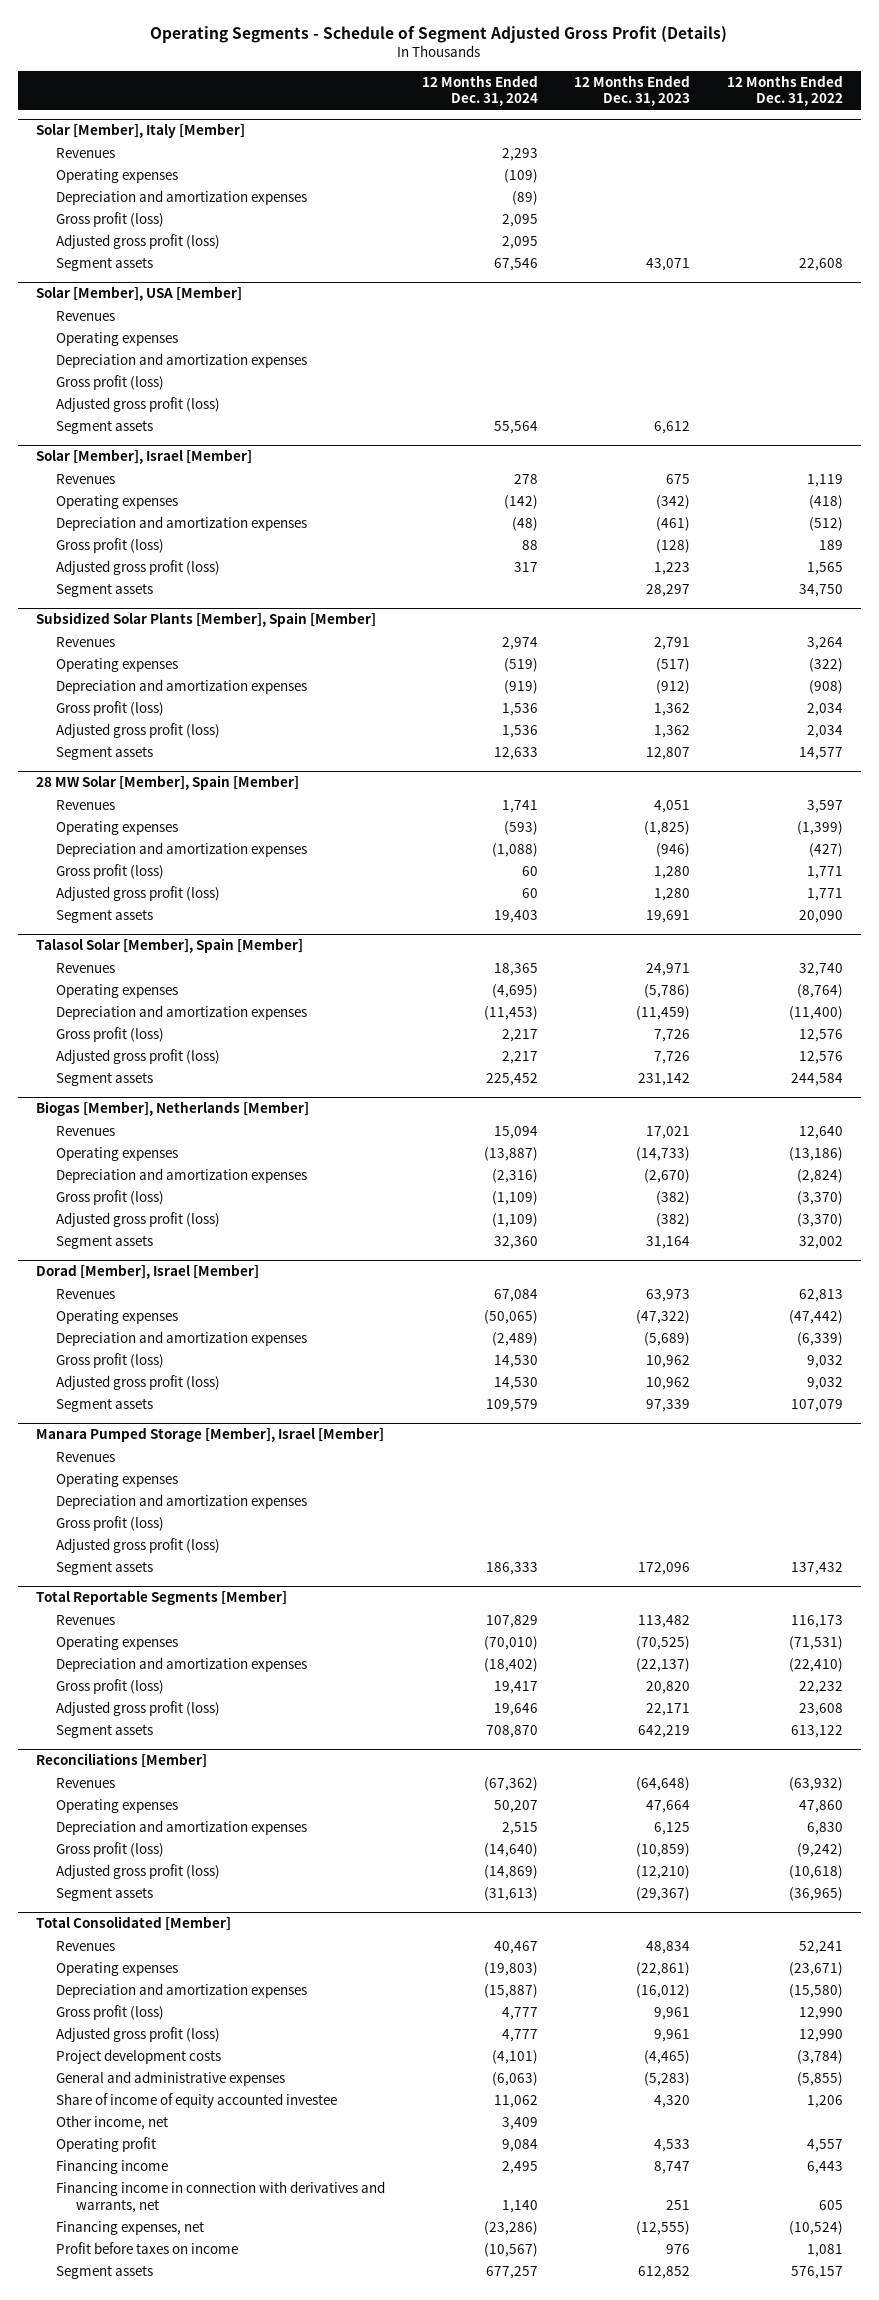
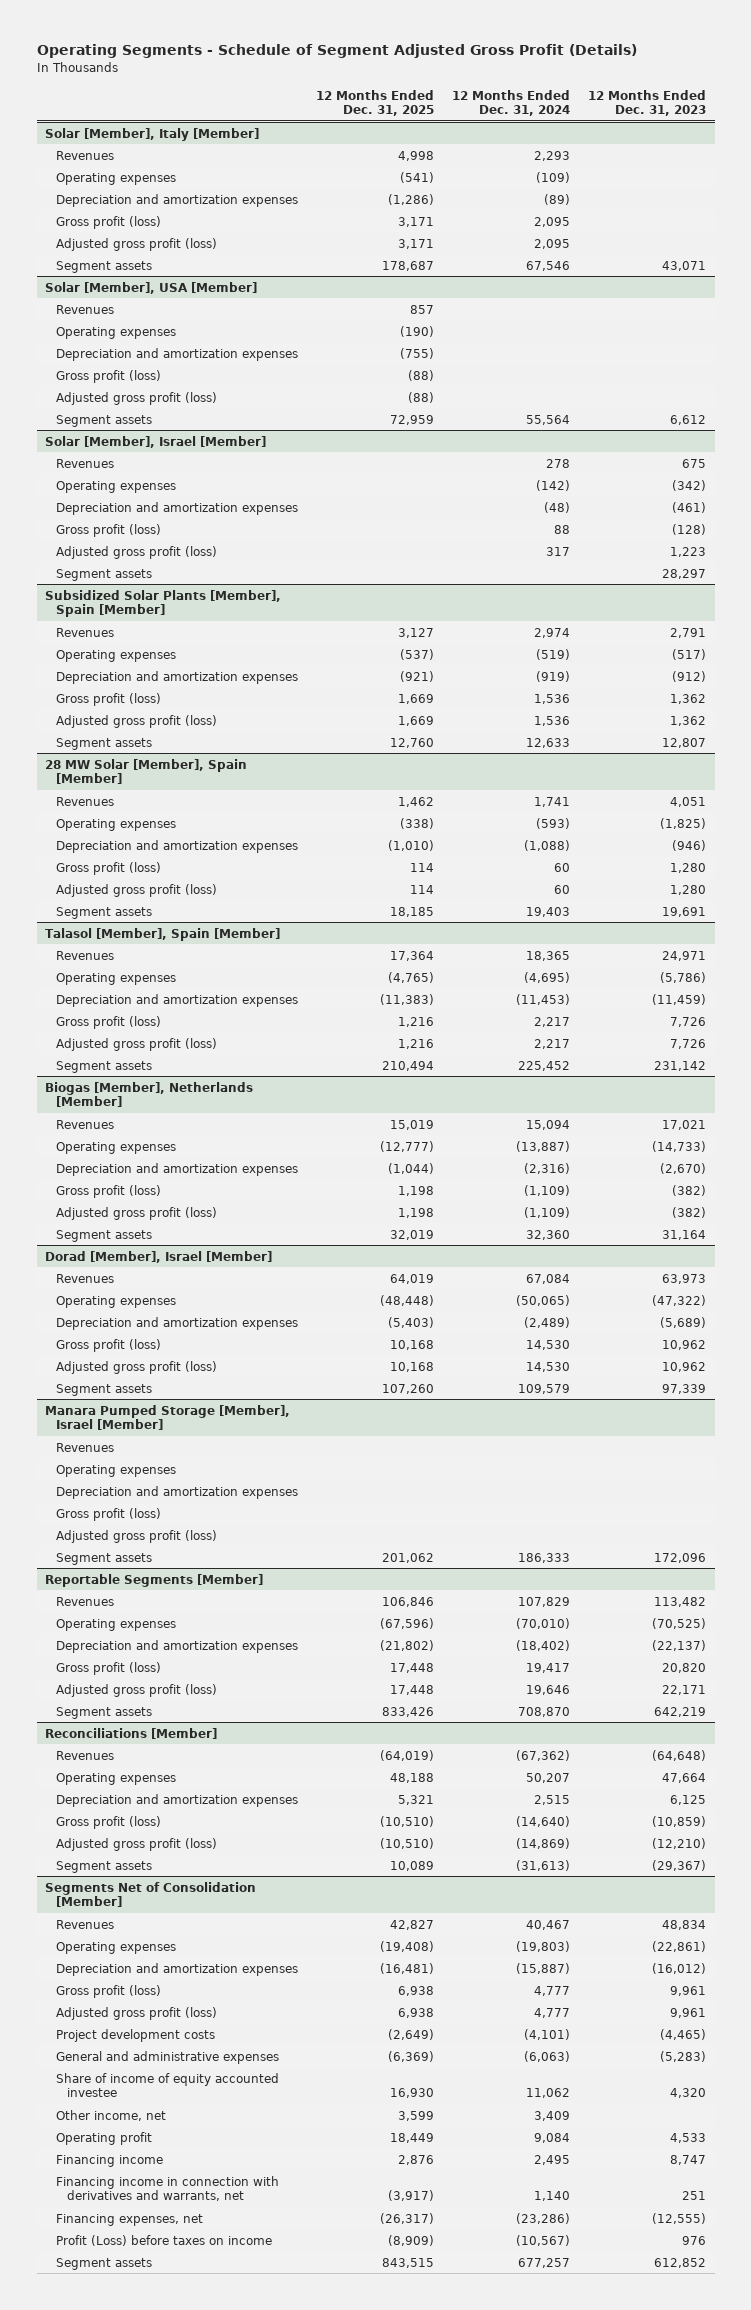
- | 12 Months Ended Dec. 31, 2024 | 12 Months Ended Dec. 31, 2023 | 12 Months Ended Dec. 31, 2022
+ | 12 Months Ended Dec. 31, 2025 | 12 Months Ended Dec. 31, 2024 | 12 Months Ended Dec. 31, 2023
- Talasol Solar [Member], Spain [Member]
+ Talasol [Member], Spain [Member]
- Total Reportable Segments [Member]
+ Reportable Segments [Member]
- Total Consolidated [Member]
+ Segments Net of Consolidation [Member]
- Profit before taxes on income | (10,567) | 976 | 1,081
+ Profit (Loss) before taxes on income | (8,909) | (10,567) | 976

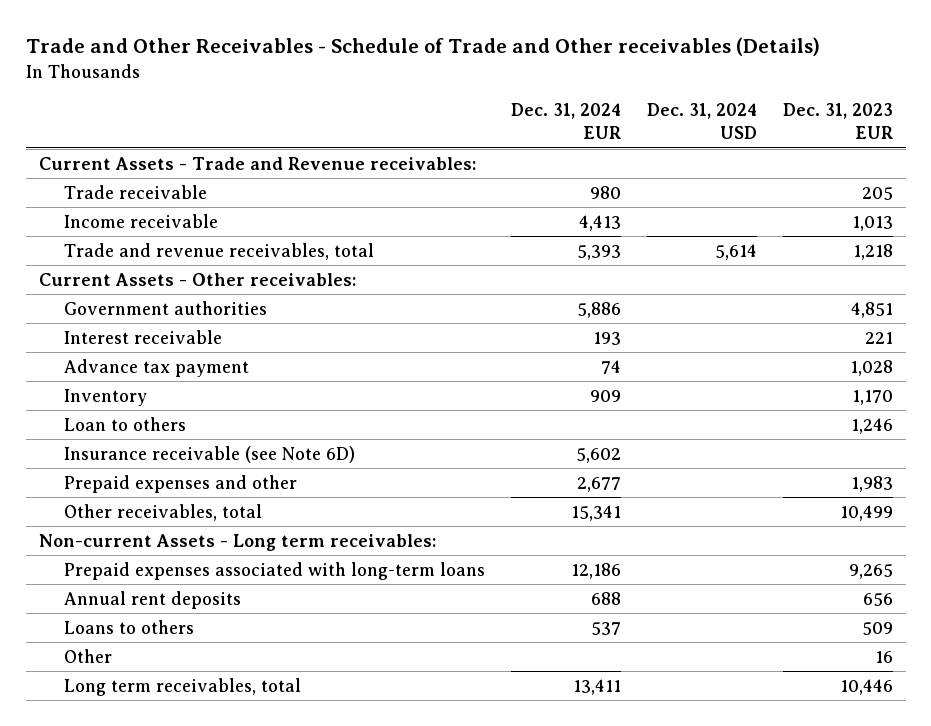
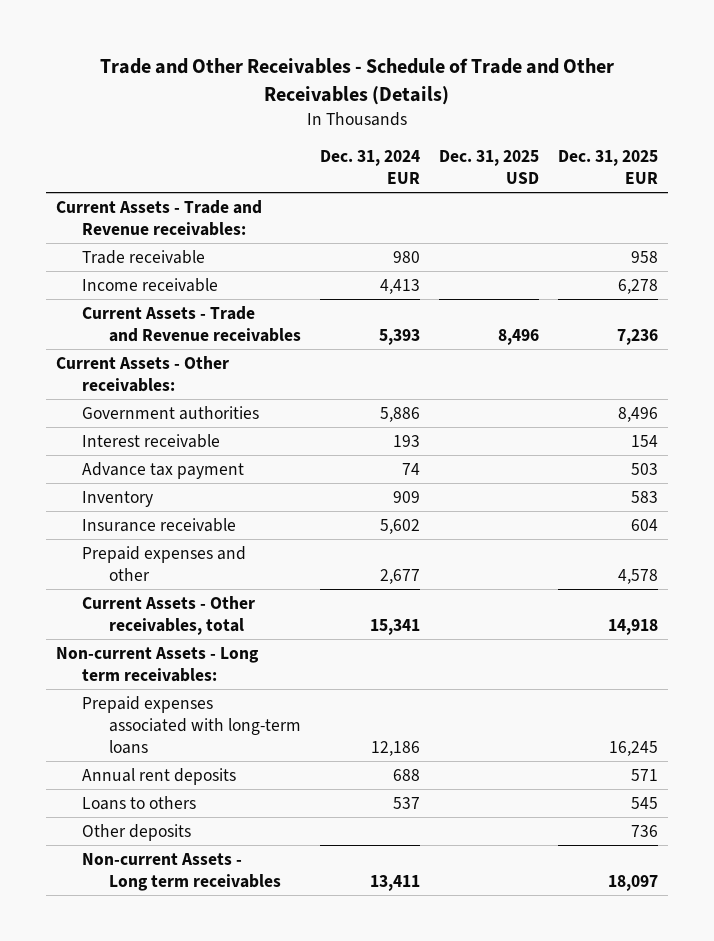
- Trade and Other Receivables - Schedule of Trade and Other receivables (Details)
+ Trade and Other Receivables - Schedule of Trade and Other Receivables (Details)
- | Dec. 31, 2024 EUR | Dec. 31, 2024 USD | Dec. 31, 2023 EUR
+ | Dec. 31, 2024 EUR | Dec. 31, 2025 USD | Dec. 31, 2025 EUR
- Trade and revenue receivables, total | 5,393 | 5,614 | 1,218
+ Current Assets - Trade and Revenue receivables | 5,393 | 8,496 | 7,236
- Loan to others | | | 1,246
- Insurance receivable (see Note 6D) | 5,602 | |
+ Insurance receivable | 5,602 | | 604
- Other receivables, total | 15,341 | | 10,499
+ Current Assets - Other receivables, total | 15,341 | | 14,918
- Other | | | 16
- Long term receivables, total | 13,411 | | 10,446
+ Other deposits | | | 736
+ Non-current Assets - Long term receivables | 13,411 | | 18,097

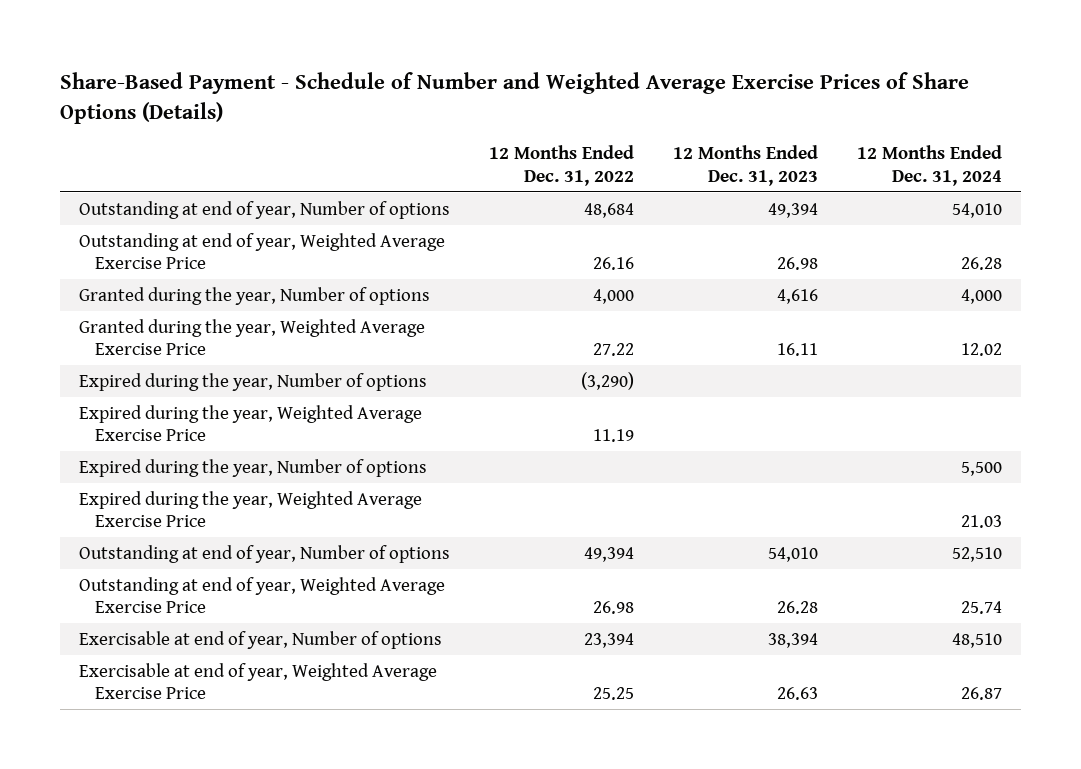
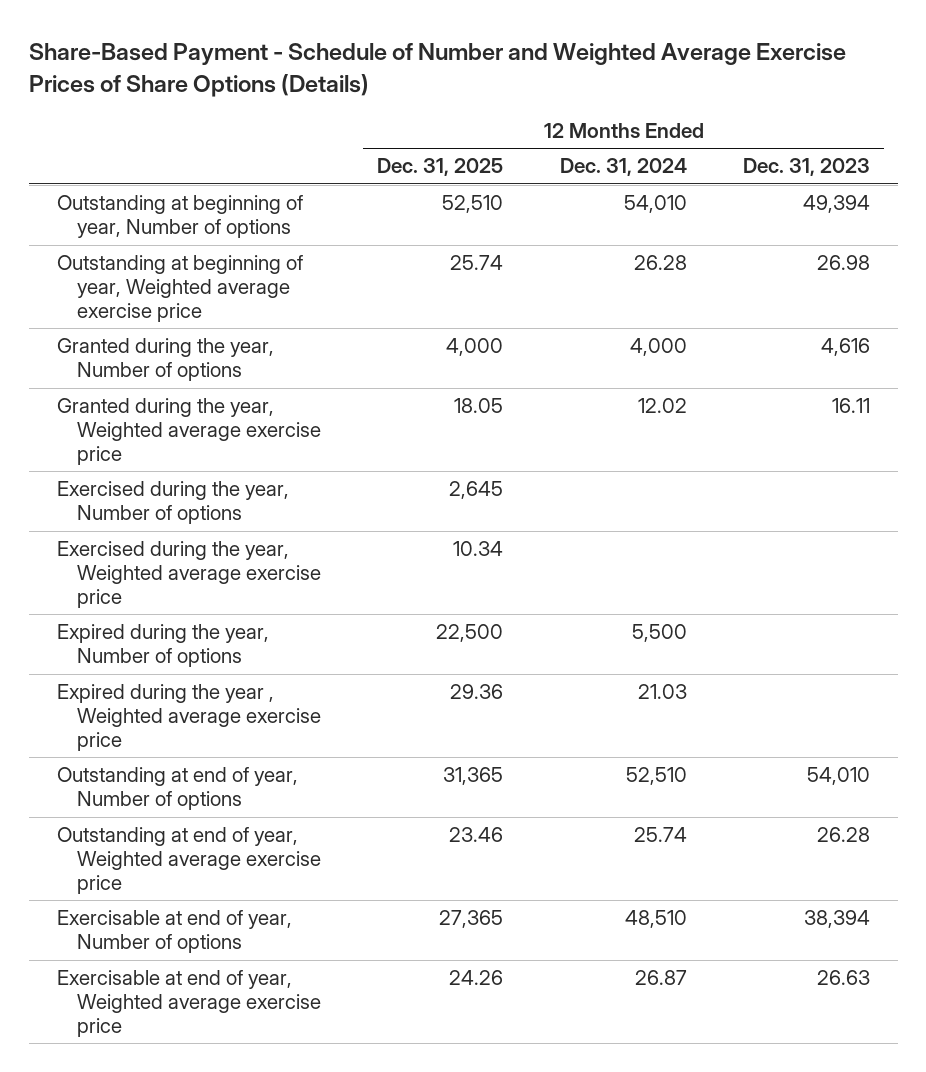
- | 12 Months Ended Dec. 31, 2022 | 12 Months Ended Dec. 31, 2023 | 12 Months Ended Dec. 31, 2024
+ | 12 Months Ended Dec. 31, 2025 | 12 Months Ended Dec. 31, 2024 | 12 Months Ended Dec. 31, 2023
- Outstanding at end of year, Number of options | 48,684 | 49,394 | 54,010
- Outstanding at end of year, Weighted Average Exercise Price | 26.16 | 26.98 | 26.28
+ Outstanding at beginning of year, Number of options | 52,510 | 54,010 | 49,394
+ Outstanding at beginning of year, Weighted average exercise price | 25.74 | 26.28 | 26.98
- Granted during the year, Weighted Average Exercise Price | 27.22 | 16.11 | 12.02
- Expired during the year, Number of options | (3,290) | |
- Expired during the year, Weighted Average Exercise Price | 11.19 | |
+ Granted during the year, Weighted average exercise price | 18.05 | 12.02 | 16.11
+ Exercised during the year, Number of options | 2,645 | |
+ Exercised during the year, Weighted average exercise price | 10.34 | |
- Expired during the year, Weighted Average Exercise Price | | | 21.03
+ Expired during the year , Weighted average exercise price | 29.36 | 21.03 |
- Outstanding at end of year, Weighted Average Exercise Price | 26.98 | 26.28 | 25.74
+ Outstanding at end of year, Weighted average exercise price | 23.46 | 25.74 | 26.28
- Exercisable at end of year, Weighted Average Exercise Price | 25.25 | 26.63 | 26.87
+ Exercisable at end of year, Weighted average exercise price | 24.26 | 26.87 | 26.63

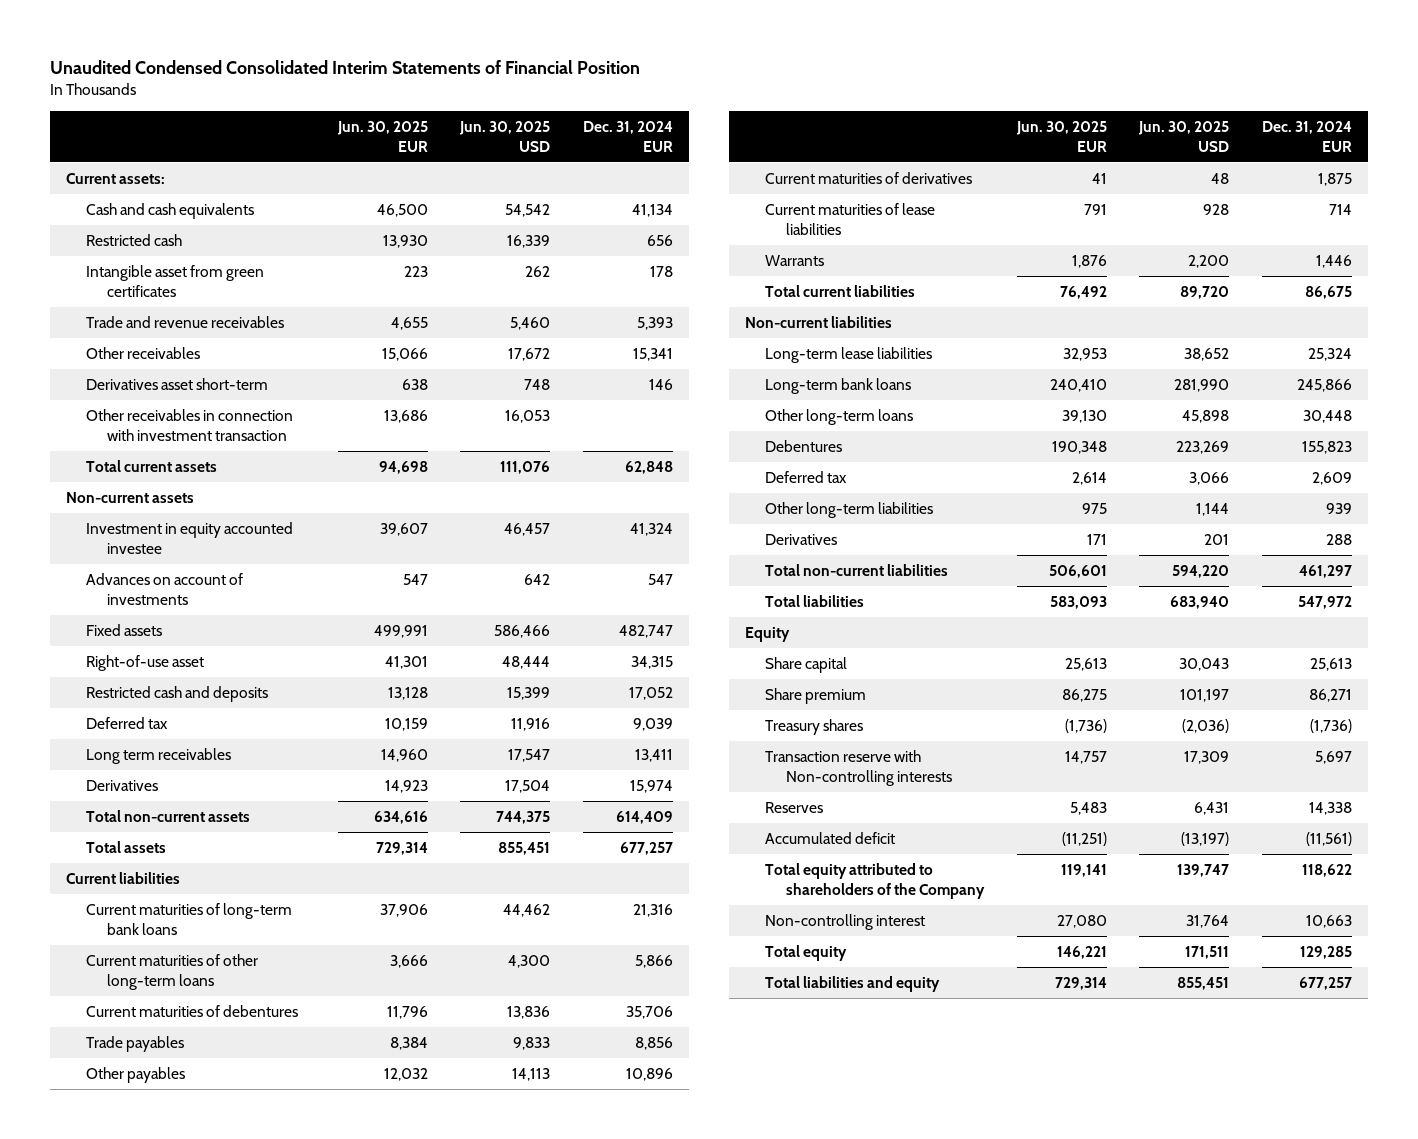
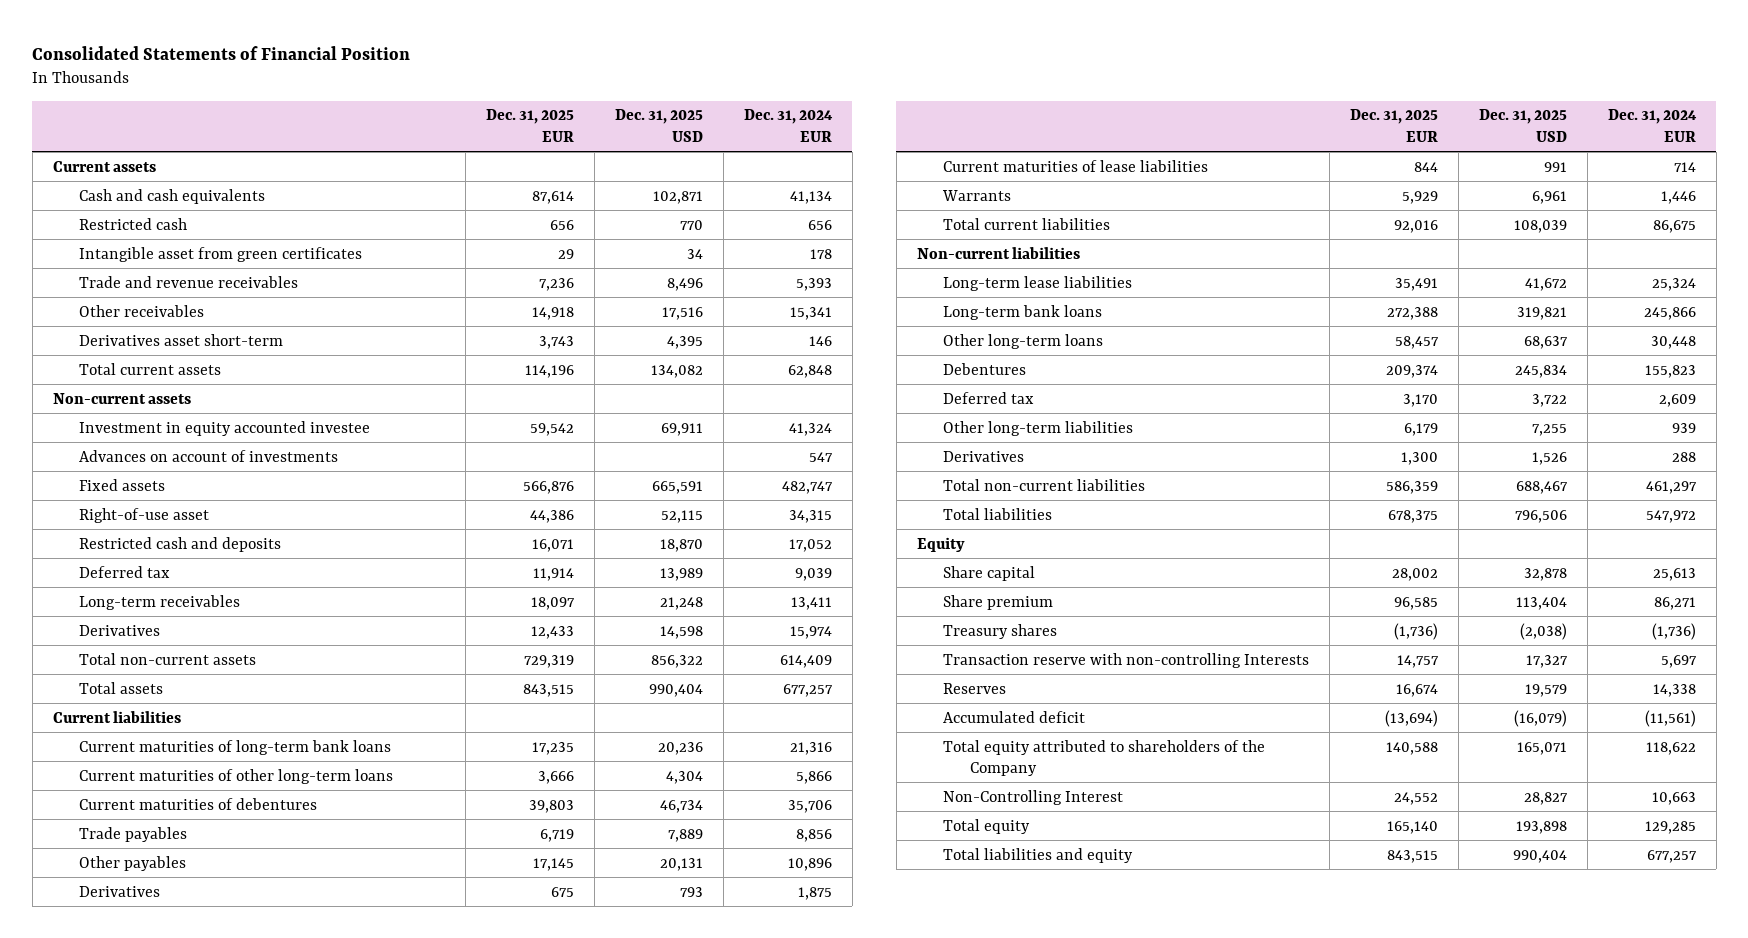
- Unaudited Condensed Consolidated Interim Statements of Financial Position
+ Consolidated Statements of Financial Position
- | Jun. 30, 2025 EUR | Jun. 30, 2025 USD | Dec. 31, 2024 EUR
+ | Dec. 31, 2025 EUR | Dec. 31, 2025 USD | Dec. 31, 2024 EUR
- Current assets:
+ Current assets
- Other receivables in connection with investment transaction | 13,686 | 16,053 |
- Long term receivables | 14,960 | 17,547 | 13,411
+ Long-term receivables | 18,097 | 21,248 | 13,411
- Current maturities of derivatives | 41 | 48 | 1,875
+ Derivatives | 675 | 793 | 1,875
- Transaction reserve with Non-controlling interests | 14,757 | 17,309 | 5,697
+ Transaction reserve with non-controlling Interests | 14,757 | 17,327 | 5,697
- Non-controlling interest | 27,080 | 31,764 | 10,663
+ Non-Controlling Interest | 24,552 | 28,827 | 10,663

